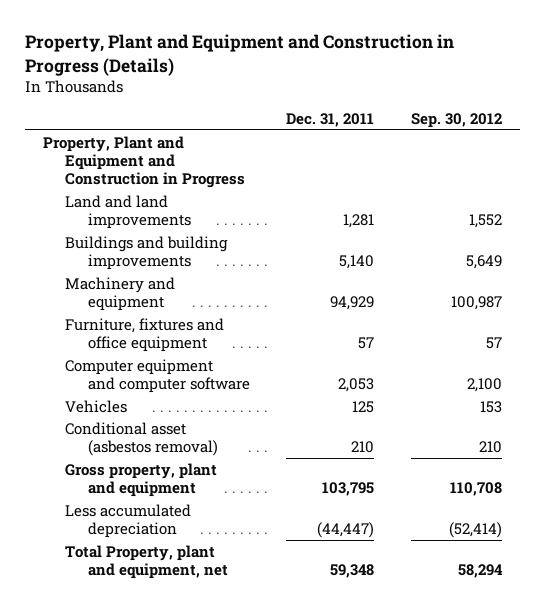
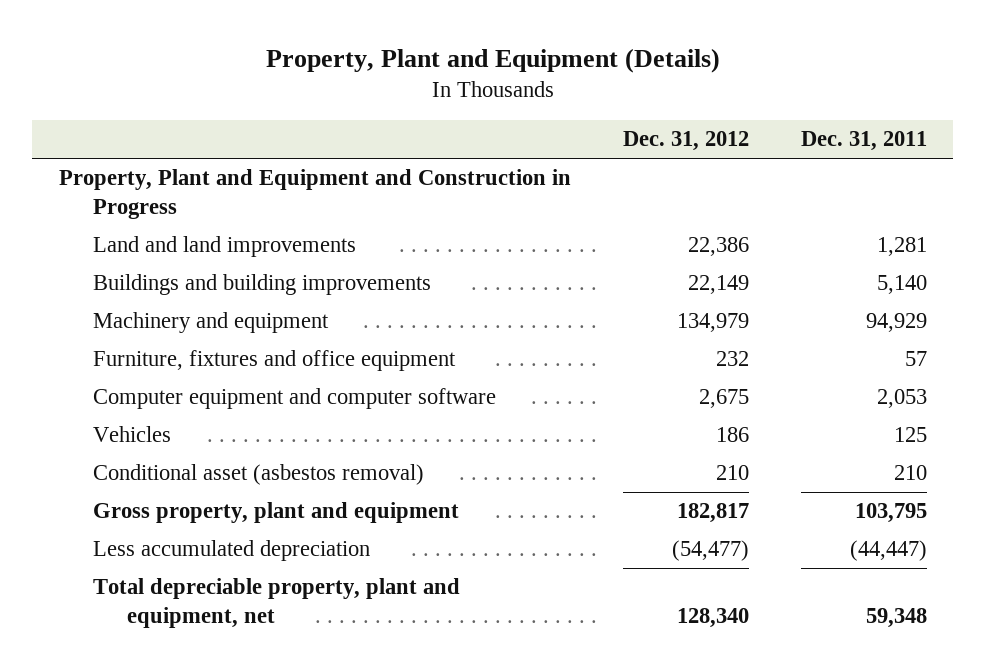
- Property, Plant and Equipment and Construction in Progress (Details)
+ Property, Plant and Equipment (Details)
- | Dec. 31, 2011 | Sep. 30, 2012
+ | Dec. 31, 2012 | Dec. 31, 2011
- Total Property, plant and equipment, net | 59,348 | 58,294
+ Total depreciable property, plant and equipment, net | 128,340 | 59,348

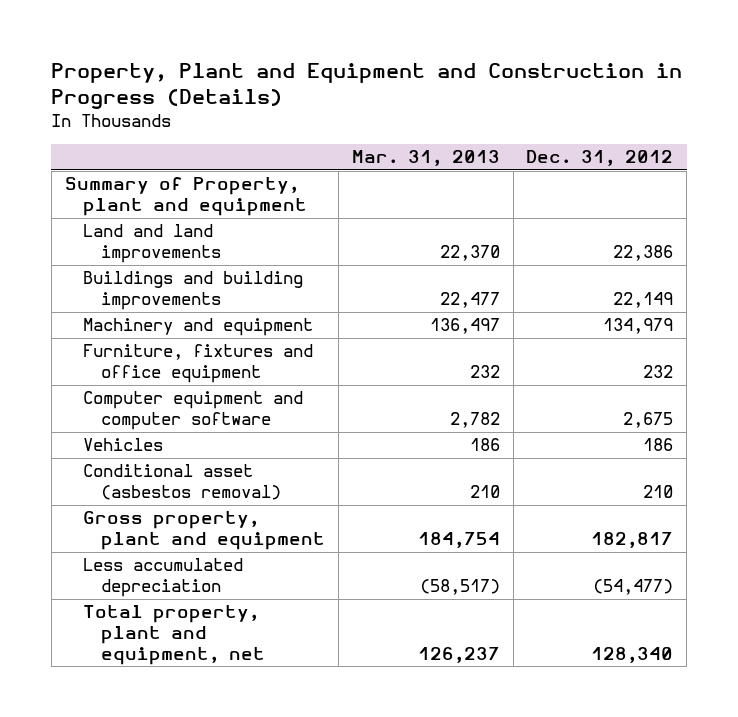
- Property, Plant and Equipment (Details)
+ Property, Plant and Equipment and Construction in Progress (Details)
- | Dec. 31, 2012 | Dec. 31, 2011
+ | Mar. 31, 2013 | Dec. 31, 2012
- Property, Plant and Equipment and Construction in Progress
+ Summary of Property, plant and equipment
- Total depreciable property, plant and equipment, net | 128,340 | 59,348
+ Total property, plant and equipment, net | 126,237 | 128,340

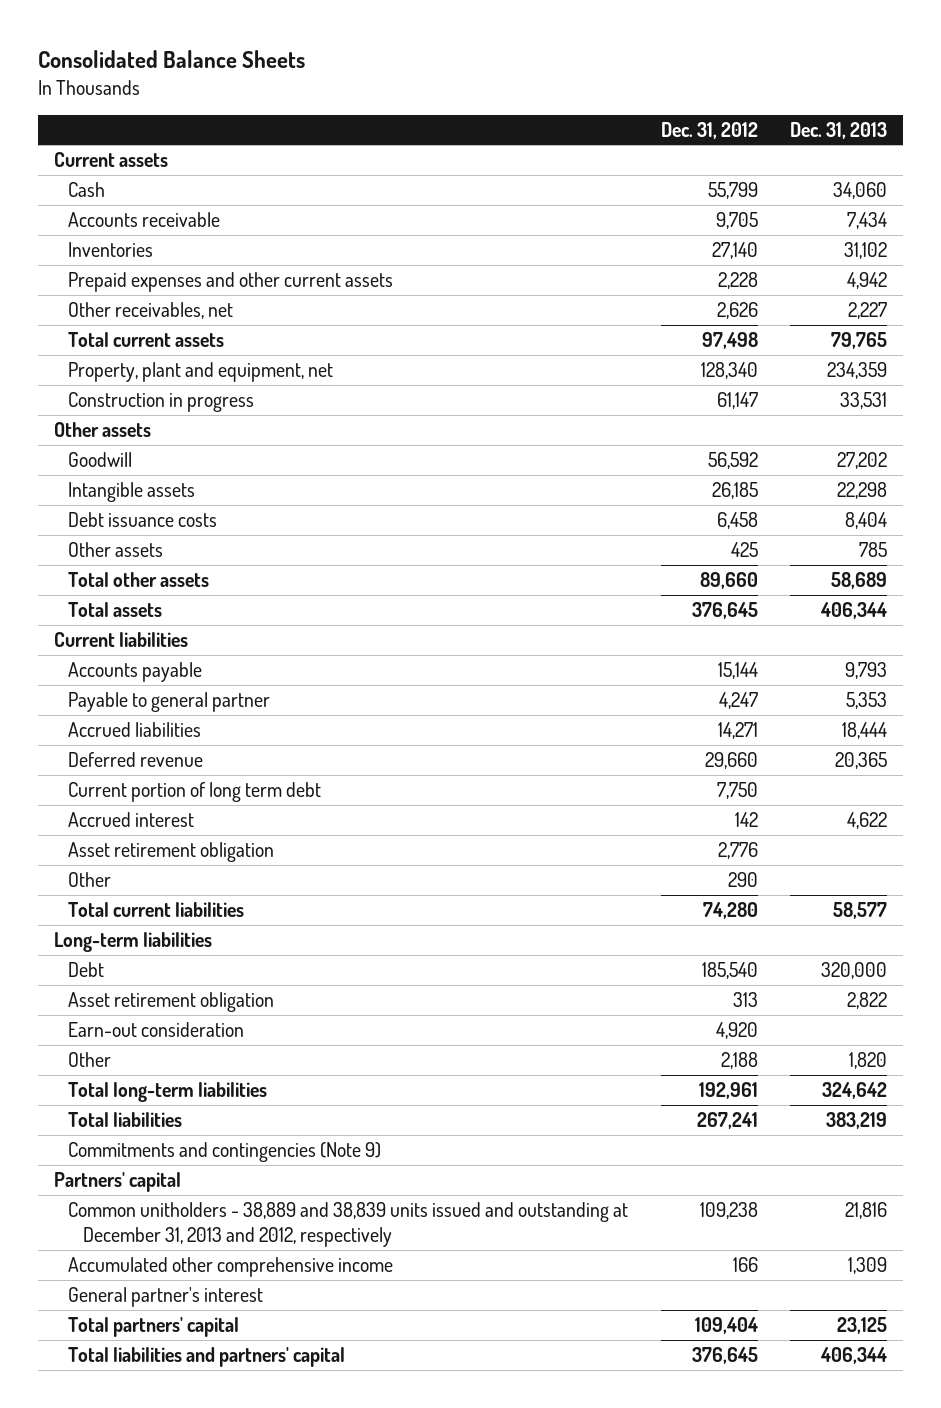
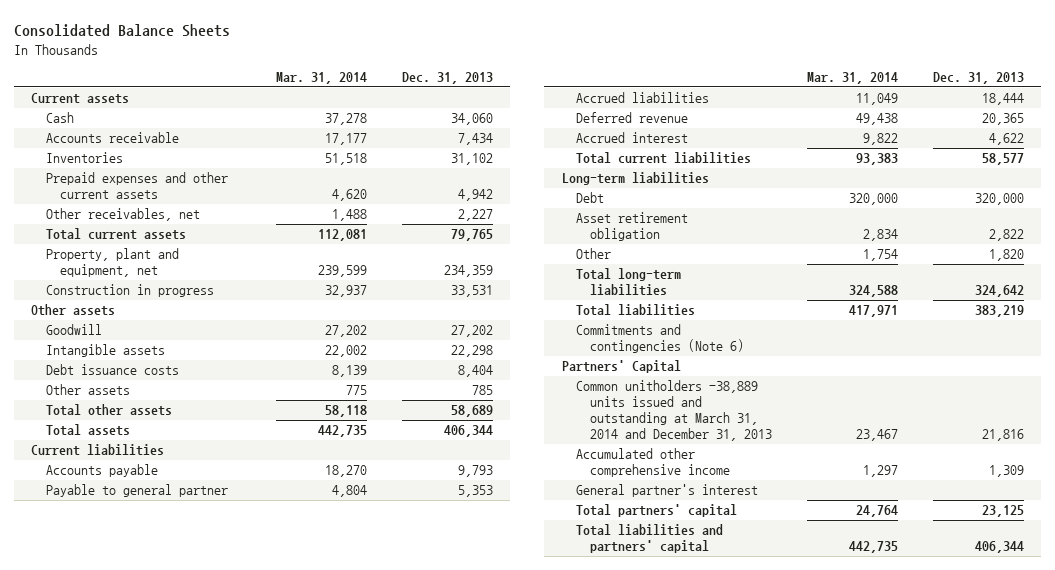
- | Dec. 31, 2012 | Dec. 31, 2013
+ | Mar. 31, 2014 | Dec. 31, 2013
- Current portion of long term debt | 7,750 |
- Asset retirement obligation | 2,776 |
- Other | 290 |
- Earn-out consideration | 4,920 |
- Commitments and contingencies (Note 9)
- Partners' capital
- Common unitholders - 38,889 and 38,839 units issued and outstanding at December 31, 2013 and 2012, respectively | 109,238 | 21,816
+ Commitments and contingencies (Note 6)
+ Partners' Capital
+ Common unitholders -38,889 units issued and outstanding at March 31, 2014 and December 31, 2013 | 23,467 | 21,816

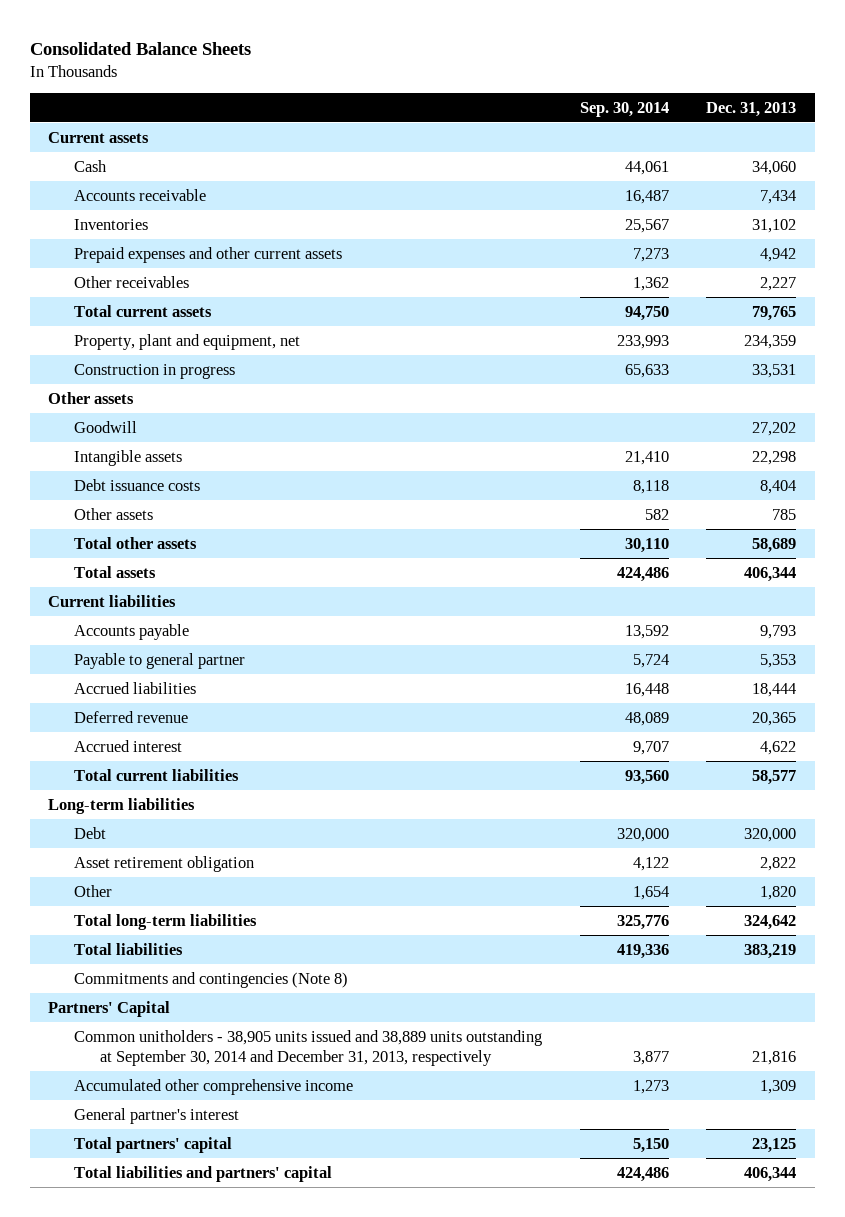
- | Mar. 31, 2014 | Dec. 31, 2013
+ | Sep. 30, 2014 | Dec. 31, 2013
- Other receivables, net | 1,488 | 2,227
+ Other receivables | 1,362 | 2,227
- Commitments and contingencies (Note 6)
+ Commitments and contingencies (Note 8)
- Common unitholders -38,889 units issued and outstanding at March 31, 2014 and December 31, 2013 | 23,467 | 21,816
+ Common unitholders - 38,905 units issued and 38,889 units outstanding at September 30, 2014 and December 31, 2013, respectively | 3,877 | 21,816

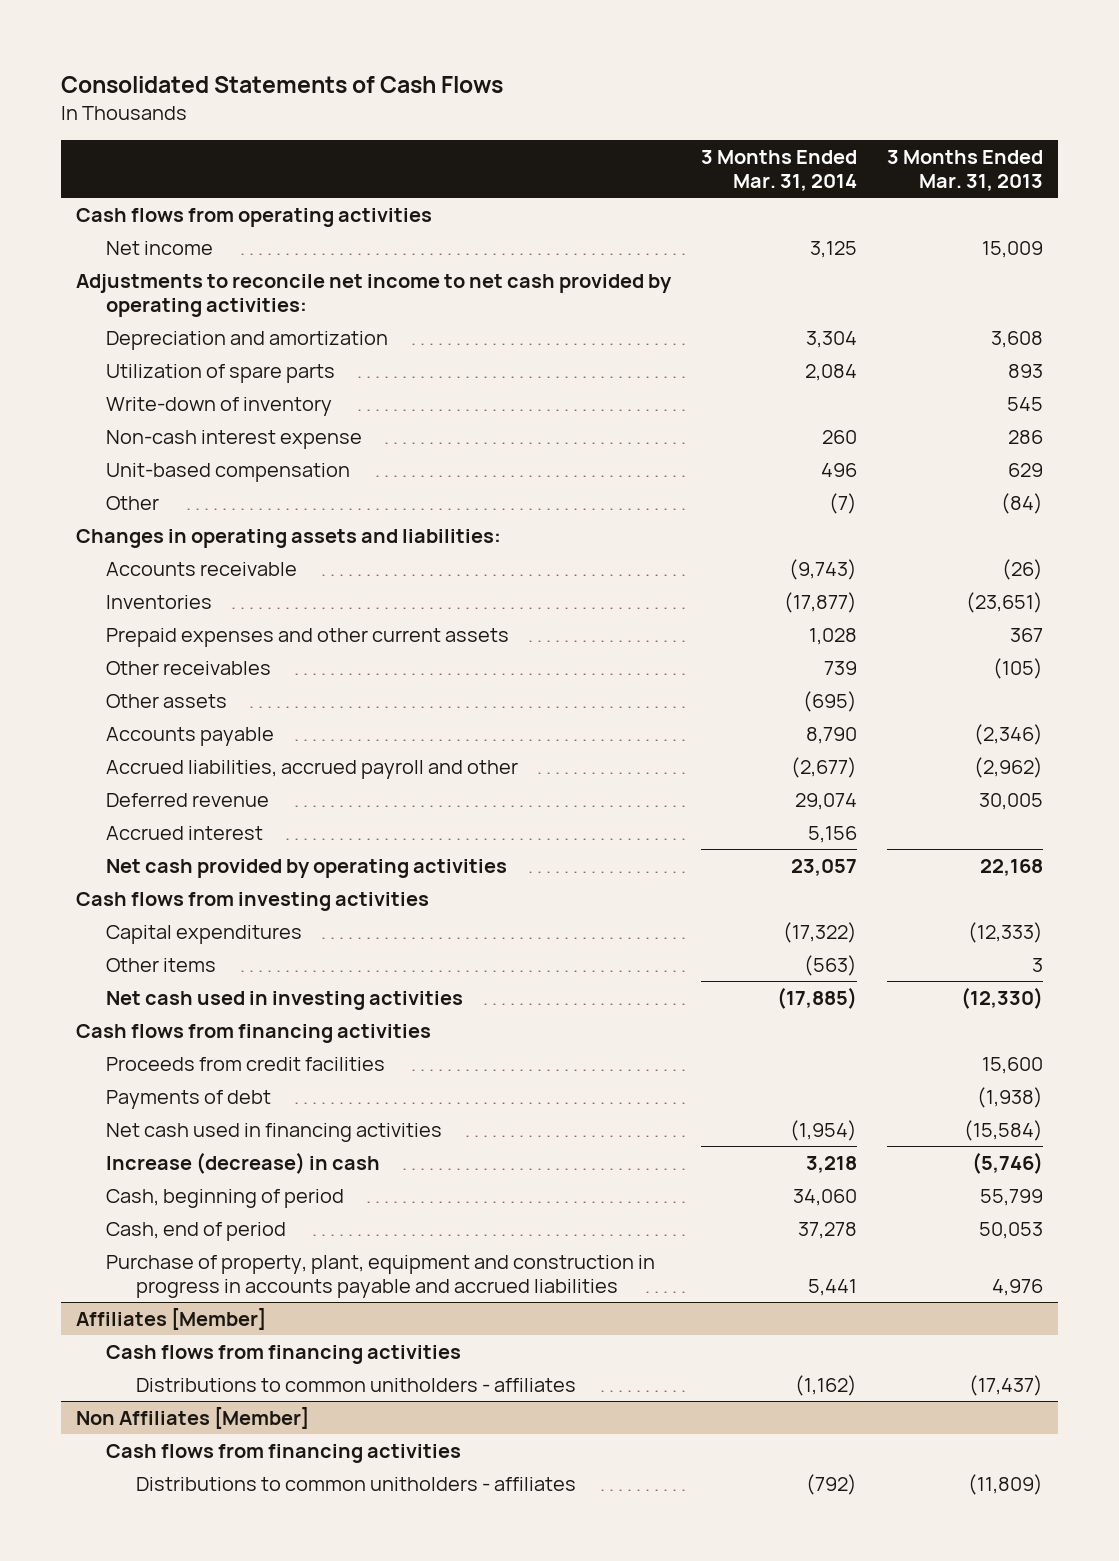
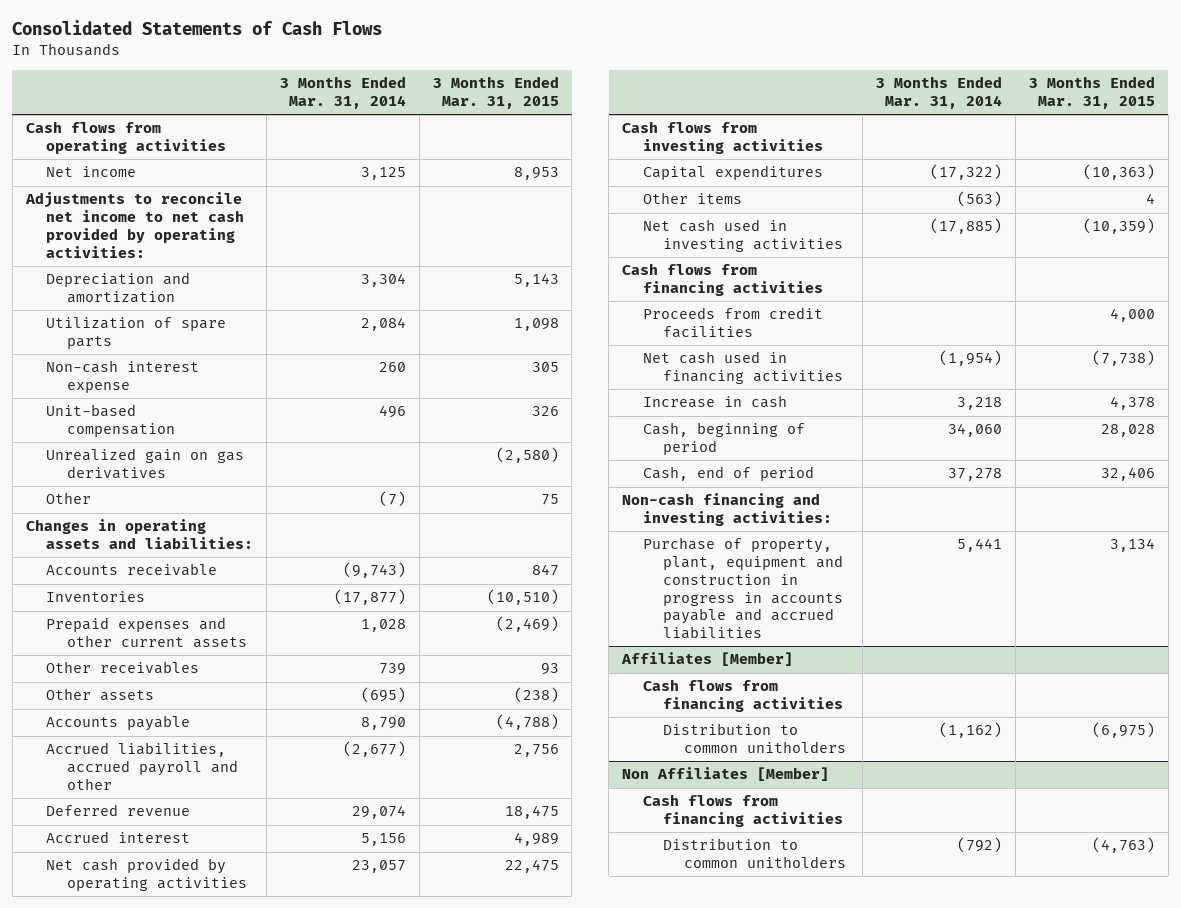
- | 3 Months Ended Mar. 31, 2014 | 3 Months Ended Mar. 31, 2013
+ | 3 Months Ended Mar. 31, 2014 | 3 Months Ended Mar. 31, 2015
- Write-down of inventory | | 545
+ Unrealized gain on gas derivatives | | (2,580)
- Payments of debt | | (1,938)
- Increase (decrease) in cash | 3,218 | (5,746)
+ Increase in cash | 3,218 | 4,378
+ Non-cash financing and investing activities:
@ Affiliates [Member]
- Distributions to common unitholders - affiliates | (1,162) | (17,437)
+ Distribution to common unitholders | (1,162) | (6,975)
@ Non Affiliates [Member]
- Distributions to common unitholders - affiliates | (792) | (11,809)
+ Distribution to common unitholders | (792) | (4,763)

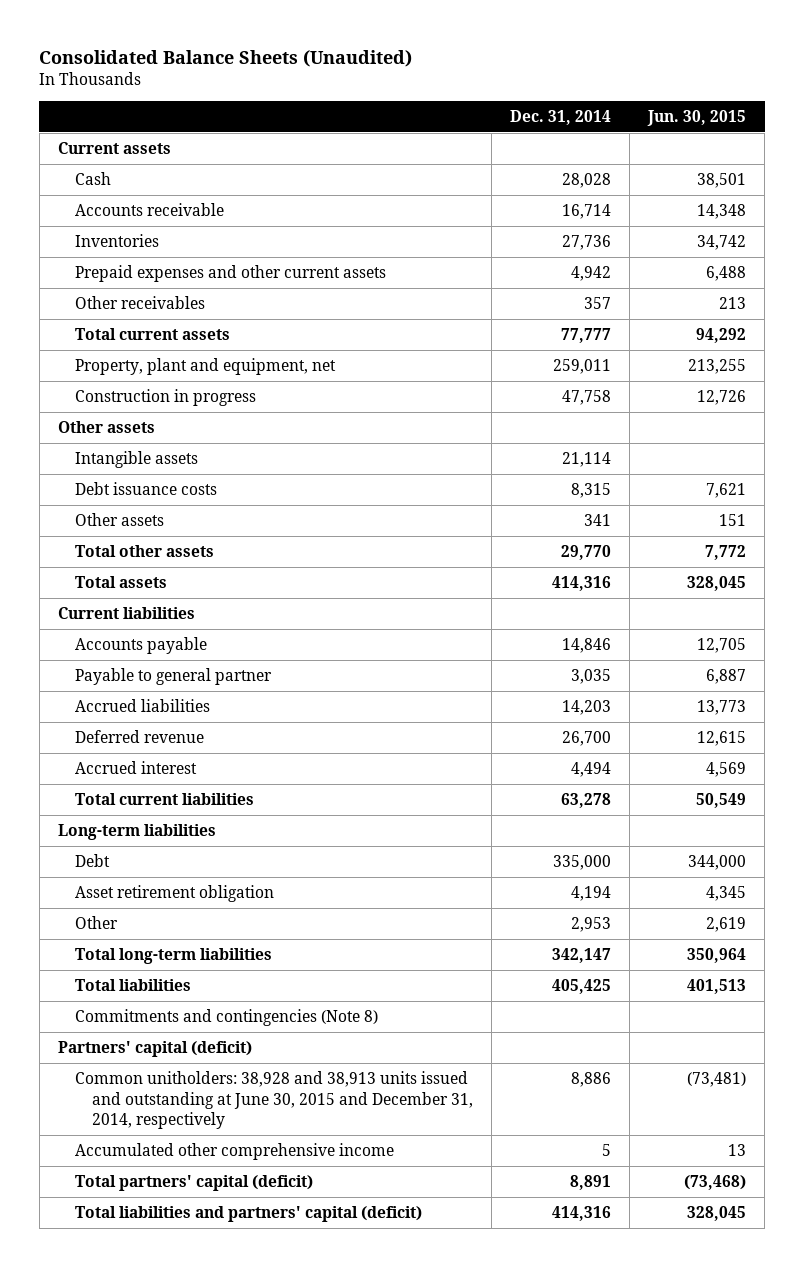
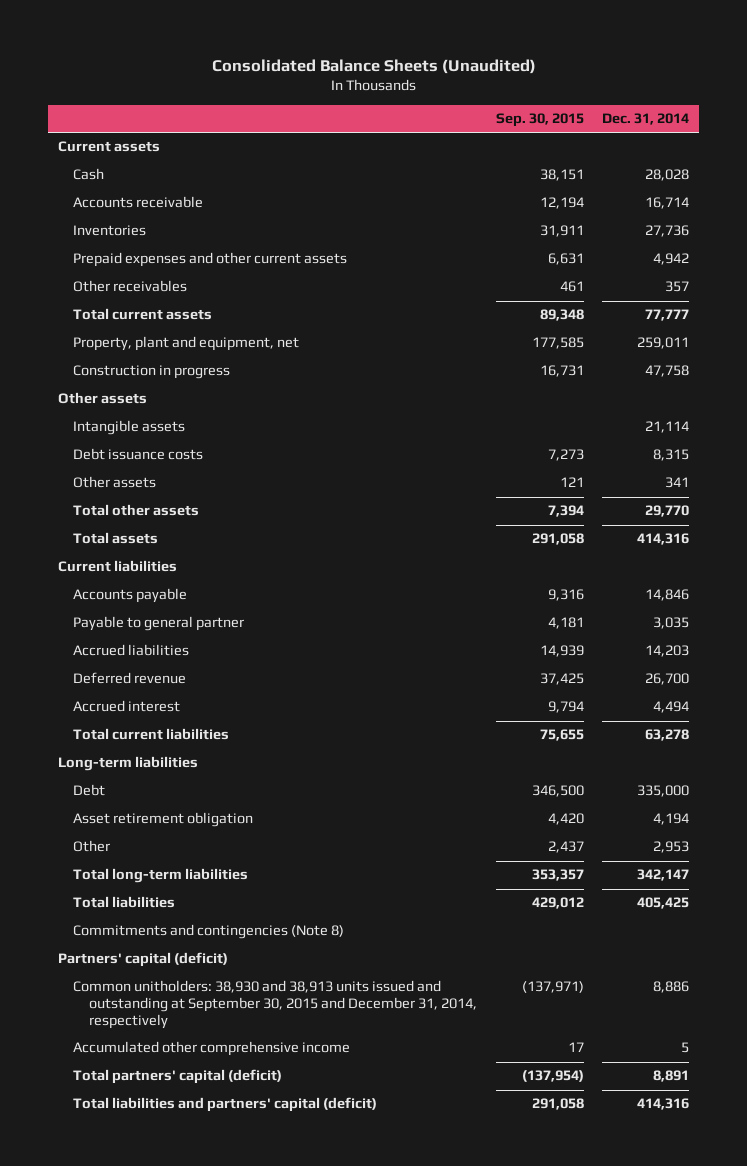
- | Dec. 31, 2014 | Jun. 30, 2015
+ | Sep. 30, 2015 | Dec. 31, 2014
- Common unitholders: 38,928 and 38,913 units issued and outstanding at June 30, 2015 and December 31, 2014, respectively | 8,886 | (73,481)
+ Common unitholders: 38,930 and 38,913 units issued and outstanding at September 30, 2015 and December 31, 2014, respectively | (137,971) | 8,886

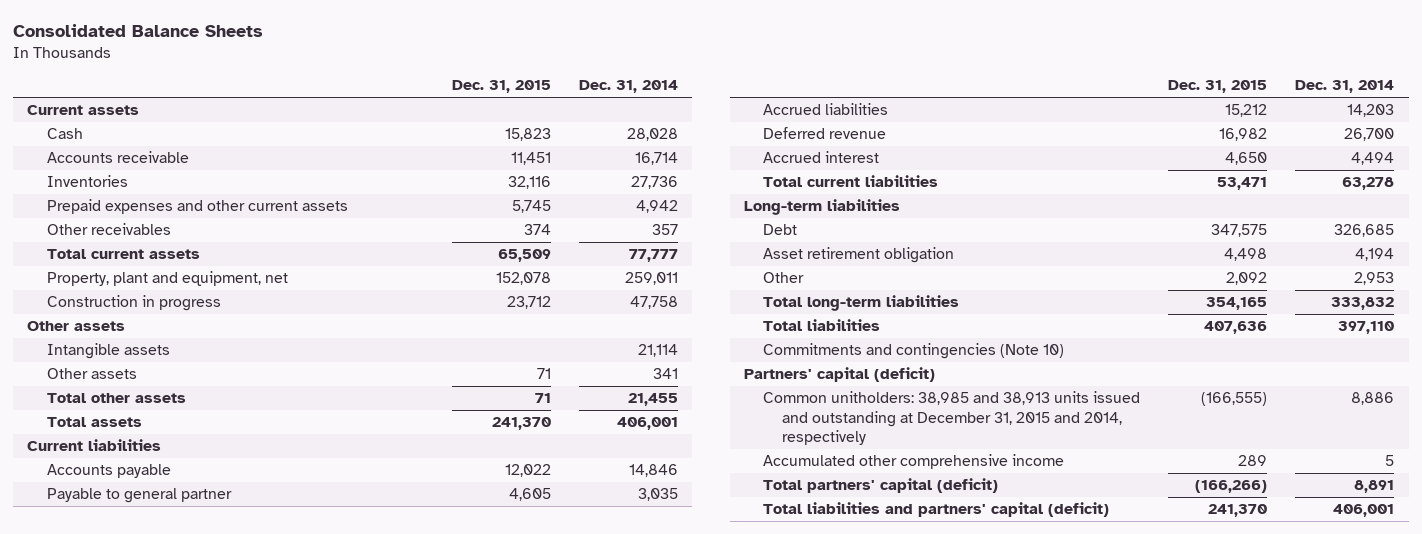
- Consolidated Balance Sheets (Unaudited)
+ Consolidated Balance Sheets
- | Sep. 30, 2015 | Dec. 31, 2014
+ | Dec. 31, 2015 | Dec. 31, 2014
- Debt issuance costs | 7,273 | 8,315
- Total other assets | 7,394 | 29,770
- Total assets | 291,058 | 414,316
+ Total other assets | 71 | 21,455
+ Total assets | 241,370 | 406,001
- Debt | 346,500 | 335,000
+ Debt | 347,575 | 326,685
- Total long-term liabilities | 353,357 | 342,147
- Total liabilities | 429,012 | 405,425
- Commitments and contingencies (Note 8)
+ Total long-term liabilities | 354,165 | 333,832
+ Total liabilities | 407,636 | 397,110
+ Commitments and contingencies (Note 10)
- Common unitholders: 38,930 and 38,913 units issued and outstanding at September 30, 2015 and December 31, 2014, respectively | (137,971) | 8,886
+ Common unitholders: 38,985 and 38,913 units issued and outstanding at December 31, 2015 and 2014, respectively | (166,555) | 8,886
- Total liabilities and partners' capital (deficit) | 291,058 | 414,316
+ Total liabilities and partners' capital (deficit) | 241,370 | 406,001

